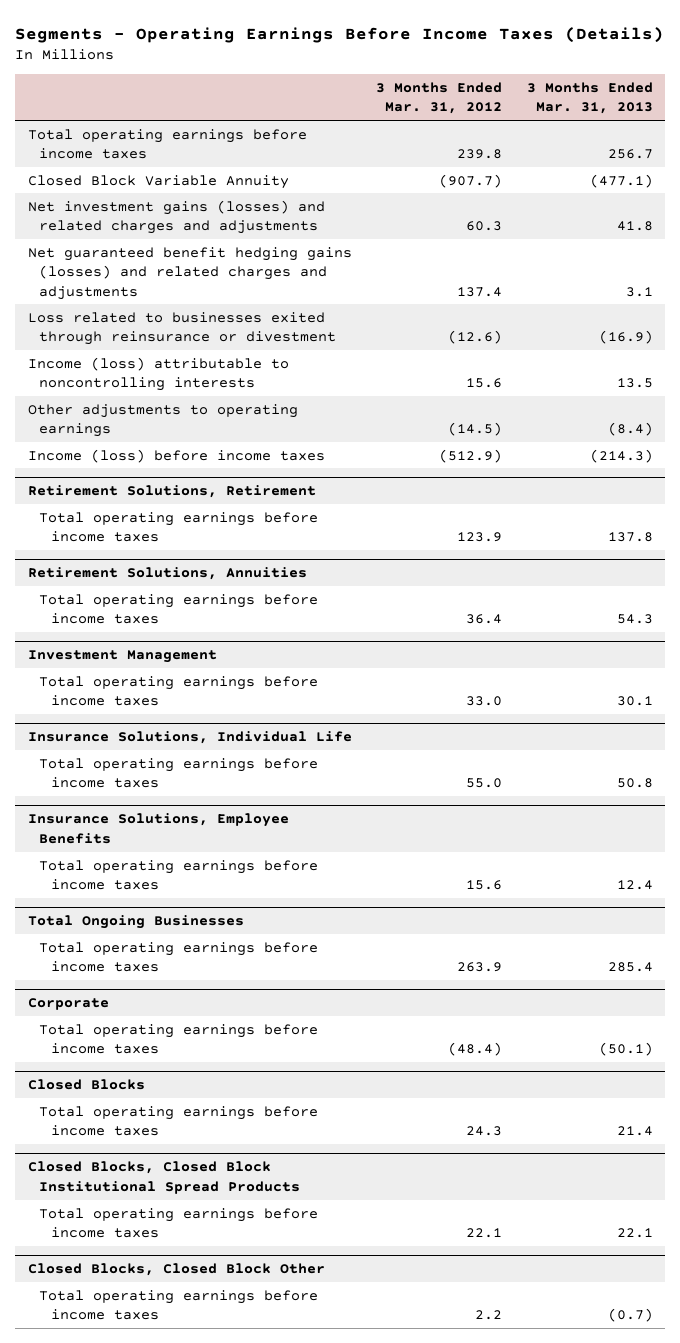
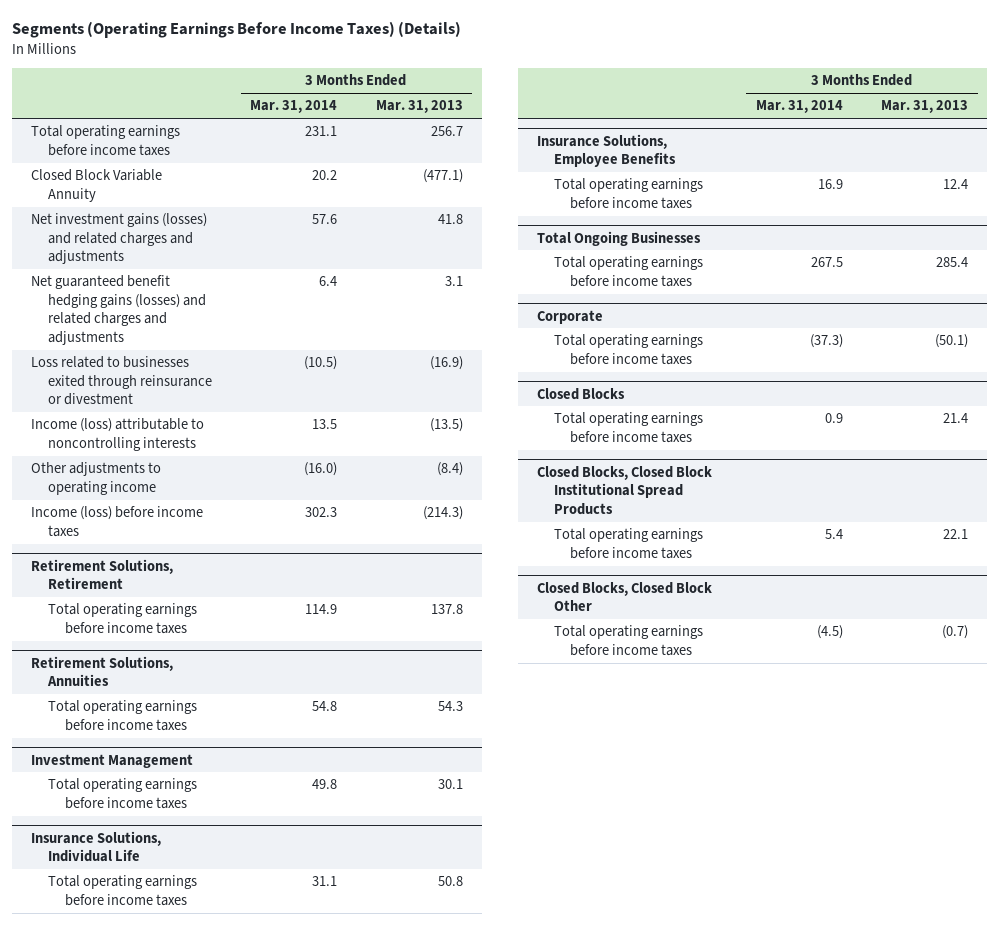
- Segments - Operating Earnings Before Income Taxes (Details)
+ Segments (Operating Earnings Before Income Taxes) (Details)
- | 3 Months Ended Mar. 31, 2012 | 3 Months Ended Mar. 31, 2013
+ | 3 Months Ended Mar. 31, 2014 | 3 Months Ended Mar. 31, 2013
- Income (loss) attributable to noncontrolling interests | 15.6 | 13.5
- Other adjustments to operating earnings | (14.5) | (8.4)
+ Income (loss) attributable to noncontrolling interests | 13.5 | (13.5)
+ Other adjustments to operating income | (16.0) | (8.4)

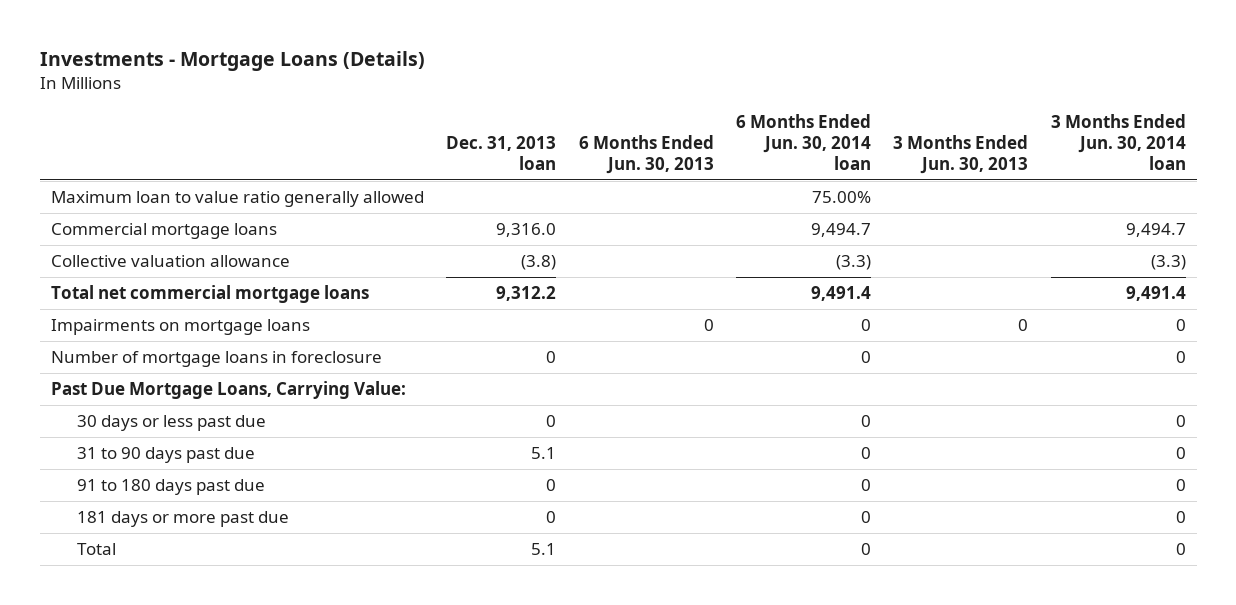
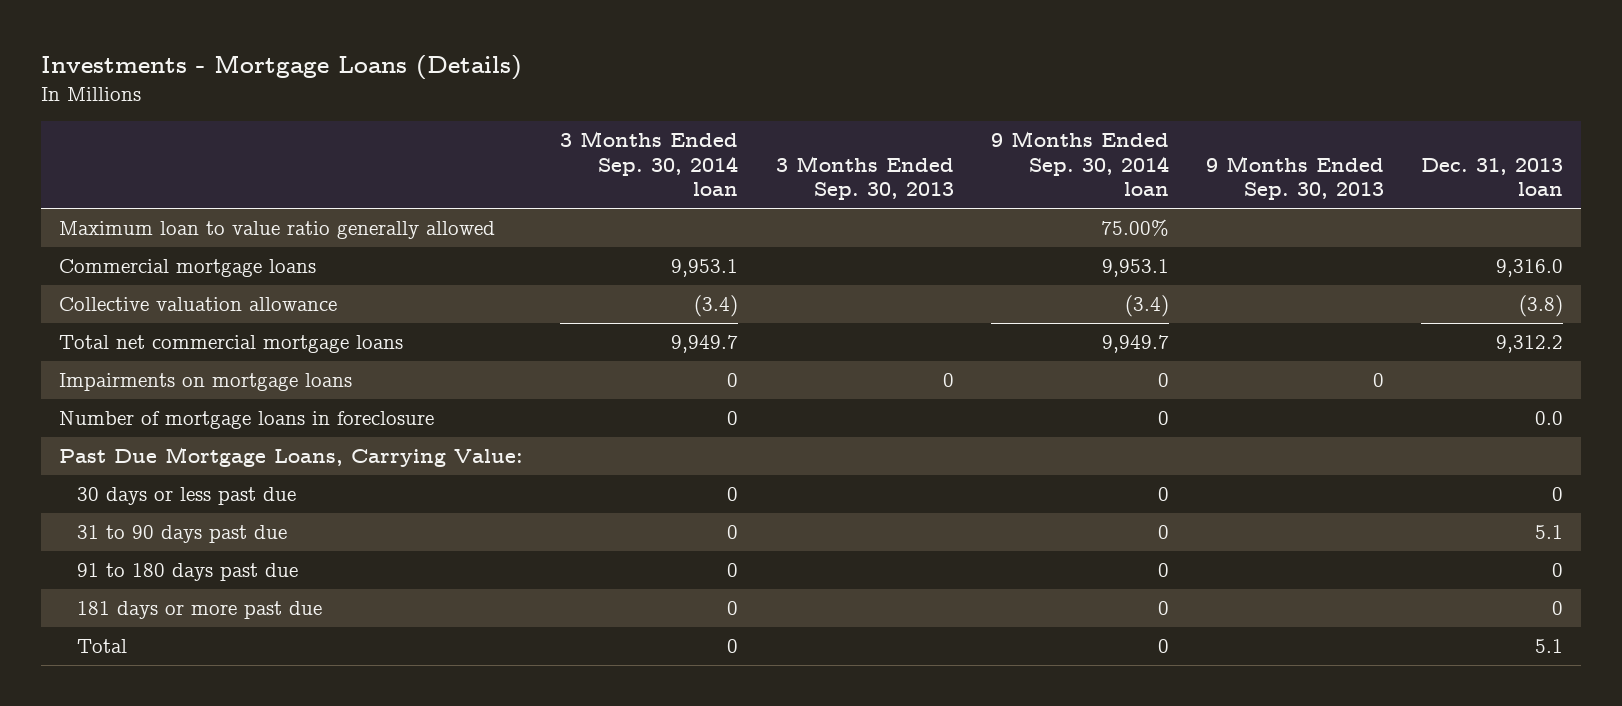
- | Dec. 31, 2013 loan | 6 Months Ended Jun. 30, 2013 | 6 Months Ended Jun. 30, 2014 loan | 3 Months Ended Jun. 30, 2013 | 3 Months Ended Jun. 30, 2014 loan
+ | 3 Months Ended Sep. 30, 2014 loan | 3 Months Ended Sep. 30, 2013 | 9 Months Ended Sep. 30, 2014 loan | 9 Months Ended Sep. 30, 2013 | Dec. 31, 2013 loan
- Number of mortgage loans in foreclosure | 0 | | 0 | | 0
+ Number of mortgage loans in foreclosure | 0 | | 0 | | 0.0

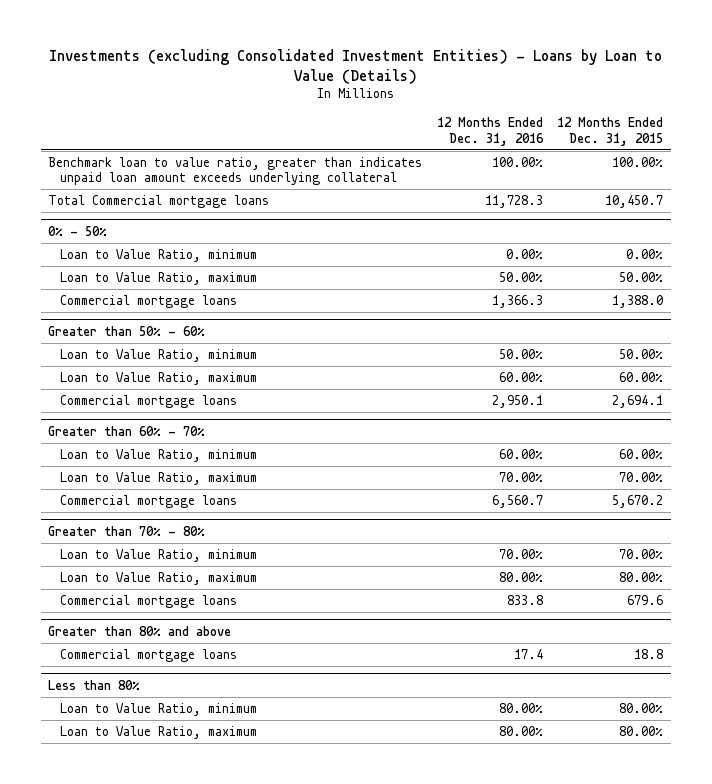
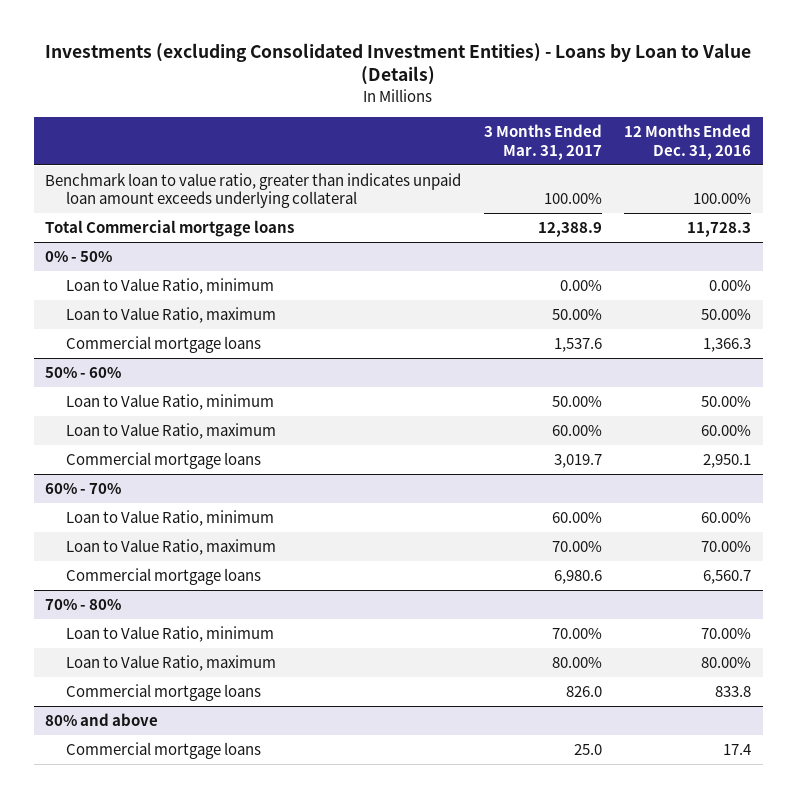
- | 12 Months Ended Dec. 31, 2016 | 12 Months Ended Dec. 31, 2015
+ | 3 Months Ended Mar. 31, 2017 | 12 Months Ended Dec. 31, 2016
- Greater than 50% - 60%
+ 50% - 60%
- Greater than 60% - 70%
+ 60% - 70%
- Greater than 70% - 80%
+ 70% - 80%
- Greater than 80% and above
+ 80% and above
- Less than 80%
- Loan to Value Ratio, minimum | 80.00% | 80.00%
- Loan to Value Ratio, maximum | 80.00% | 80.00%

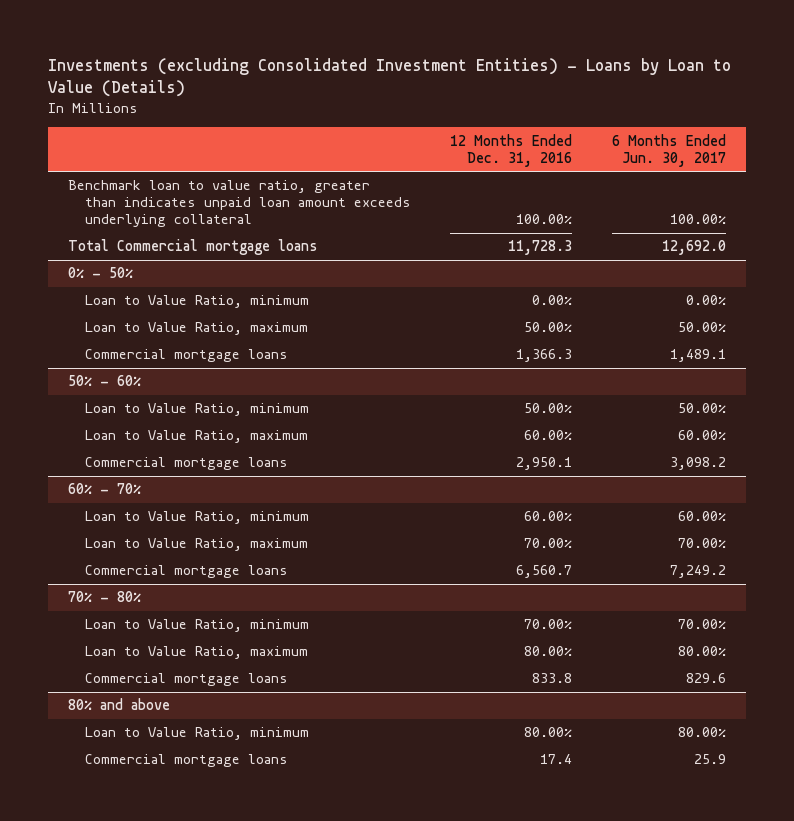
- | 3 Months Ended Mar. 31, 2017 | 12 Months Ended Dec. 31, 2016
+ | 12 Months Ended Dec. 31, 2016 | 6 Months Ended Jun. 30, 2017
@ 80% and above
+ Loan to Value Ratio, minimum | 80.00% | 80.00%

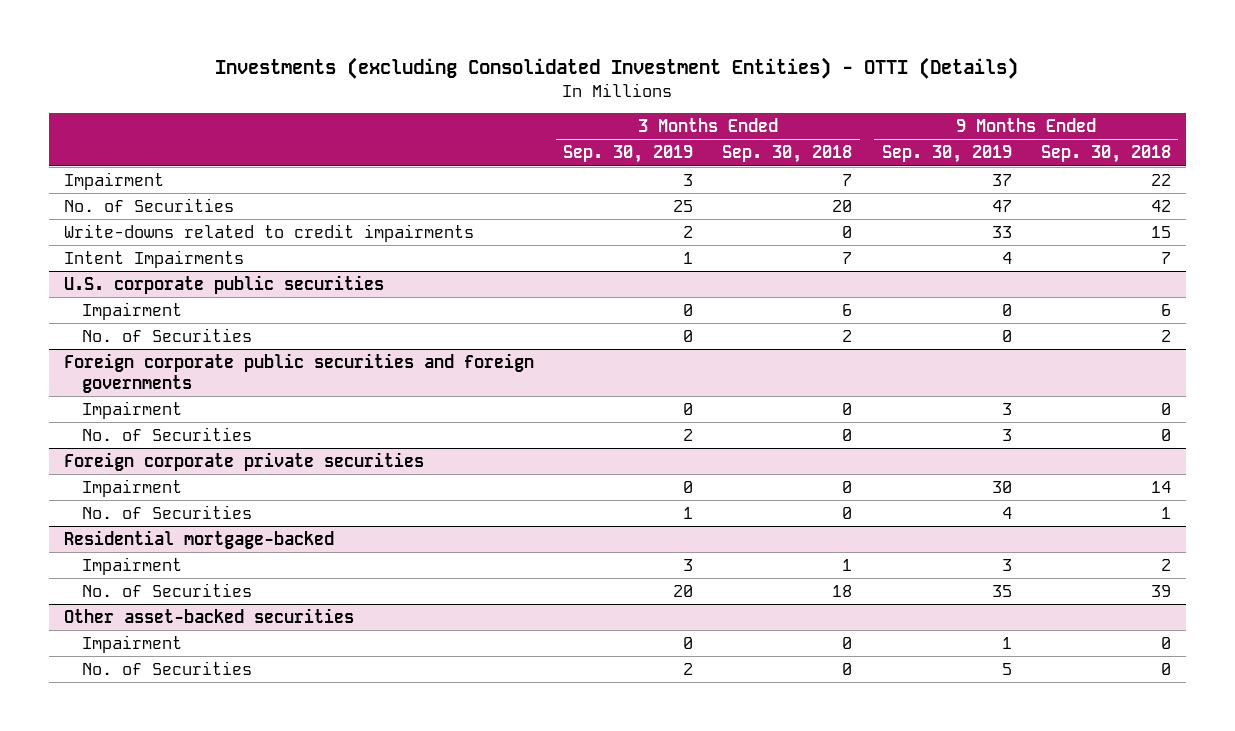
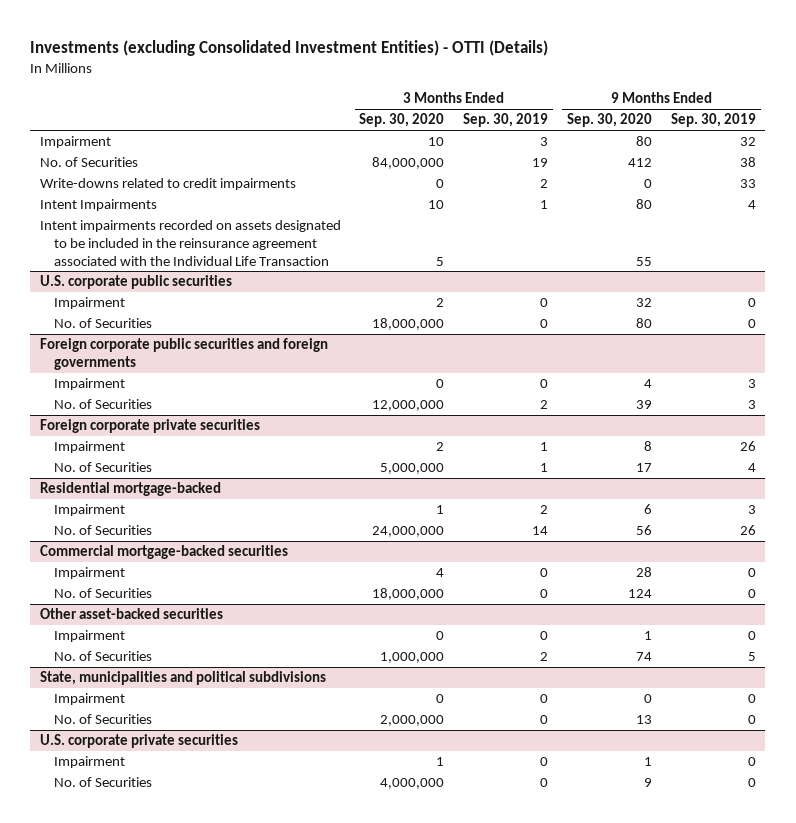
- | 3 Months Ended Sep. 30, 2019 | 3 Months Ended Sep. 30, 2018 | 9 Months Ended Sep. 30, 2019 | 9 Months Ended Sep. 30, 2018
+ | 3 Months Ended Sep. 30, 2020 | 3 Months Ended Sep. 30, 2019 | 9 Months Ended Sep. 30, 2020 | 9 Months Ended Sep. 30, 2019
- Impairment | 3 | 7 | 37 | 22
- No. of Securities | 25 | 20 | 47 | 42
+ Impairment | 10 | 3 | 80 | 32
+ No. of Securities | 84,000,000 | 19 | 412 | 38
+ Intent impairments recorded on assets designated to be included in the reinsurance agreement associated with the Individual Life Transaction | 5 | | 55 |
@ Foreign corporate private securities
- Impairment | 0 | 0 | 30 | 14
+ Impairment | 2 | 1 | 8 | 26
@ Residential mortgage-backed
- Impairment | 3 | 1 | 3 | 2
- No. of Securities | 20 | 18 | 35 | 39
+ Impairment | 1 | 2 | 6 | 3
+ No. of Securities | 24,000,000 | 14 | 56 | 26
+ Commercial mortgage-backed securities
+ Impairment | 4 | 0 | 28 | 0
+ No. of Securities | 18,000,000 | 0 | 124 | 0
@ Other asset-backed securities
- Impairment | 0 | 0 | 1 | 0
+ Impairment | 0 | 0 | 1 | 0
+ State, municipalities and political subdivisions
+ Impairment | 0 | 0 | 0 | 0
+ No. of Securities | 2,000,000 | 0 | 13 | 0
+ U.S. corporate private securities
+ Impairment | 1 | 0 | 1 | 0
+ No. of Securities | 4,000,000 | 0 | 9 | 0

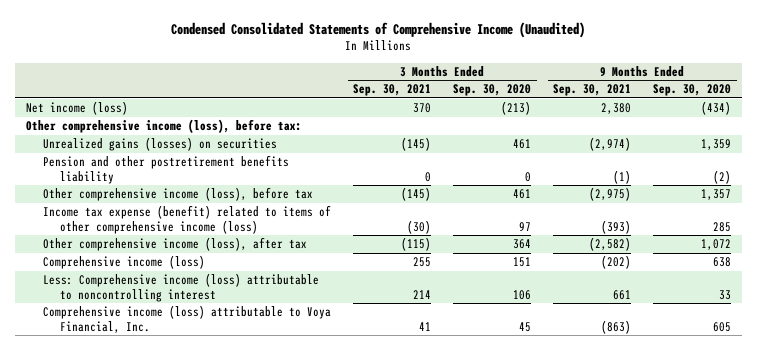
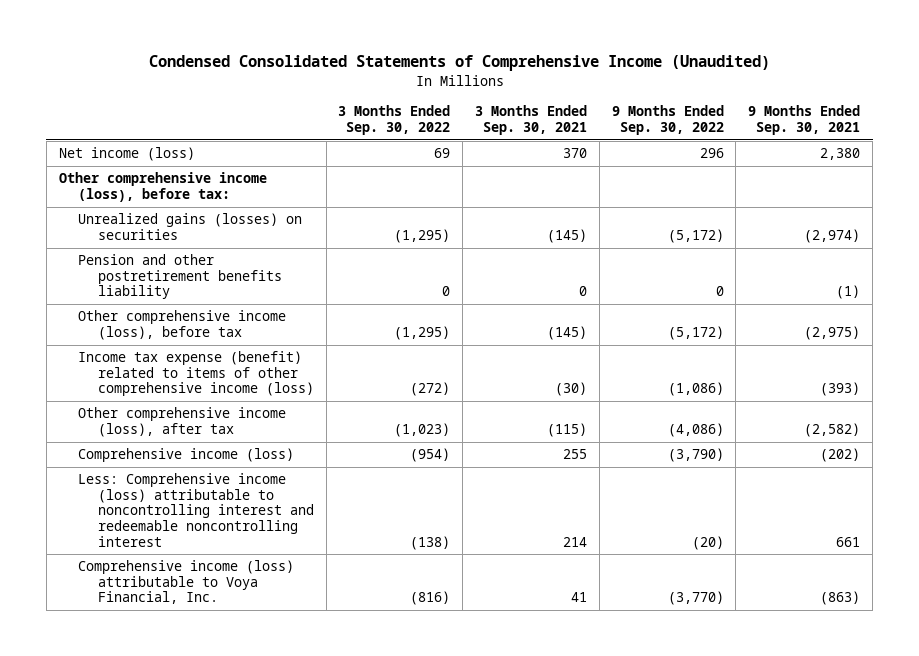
- | 3 Months Ended Sep. 30, 2021 | 3 Months Ended Sep. 30, 2020 | 9 Months Ended Sep. 30, 2021 | 9 Months Ended Sep. 30, 2020
+ | 3 Months Ended Sep. 30, 2022 | 3 Months Ended Sep. 30, 2021 | 9 Months Ended Sep. 30, 2022 | 9 Months Ended Sep. 30, 2021
- Less: Comprehensive income (loss) attributable to noncontrolling interest | 214 | 106 | 661 | 33
+ Less: Comprehensive income (loss) attributable to noncontrolling interest and redeemable noncontrolling interest | (138) | 214 | (20) | 661

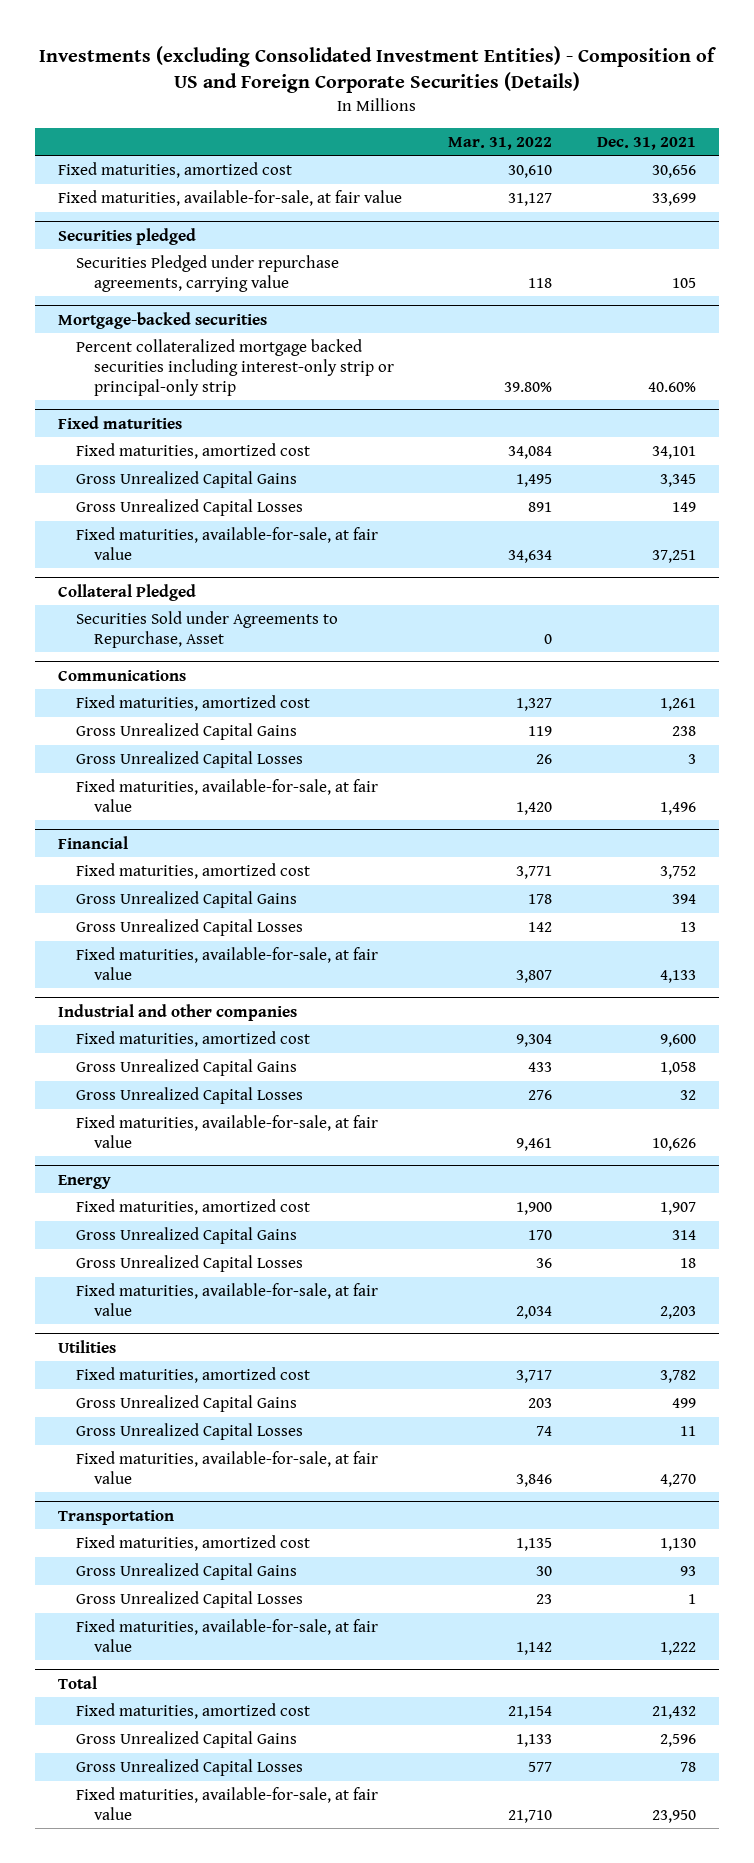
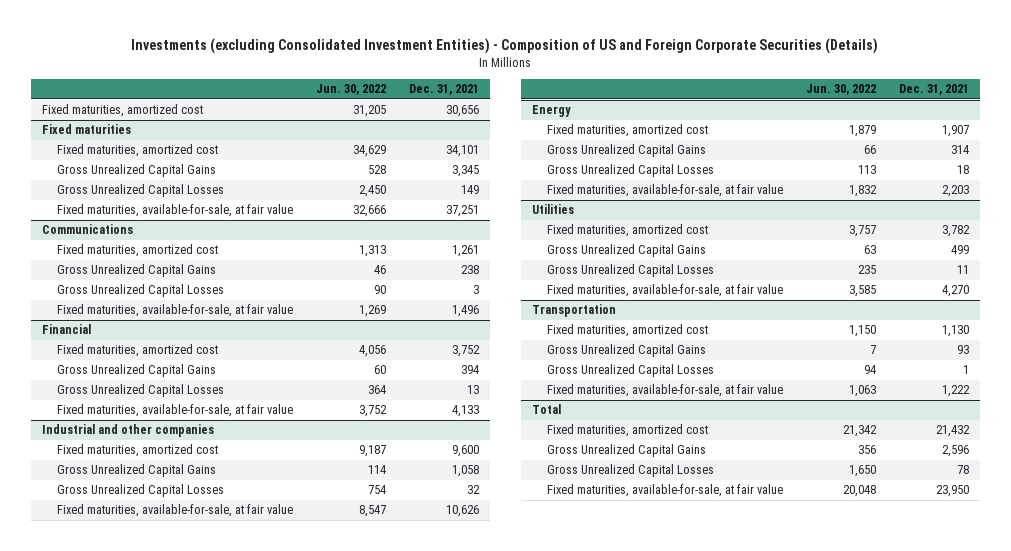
- | Mar. 31, 2022 | Dec. 31, 2021
+ | Jun. 30, 2022 | Dec. 31, 2021
- Fixed maturities, available-for-sale, at fair value | 31,127 | 33,699
- Securities pledged
- Securities Pledged under repurchase agreements, carrying value | 118 | 105
- Mortgage-backed securities
- Percent collateralized mortgage backed securities including interest-only strip or principal-only strip | 39.80% | 40.60%
- Collateral Pledged
- Securities Sold under Agreements to Repurchase, Asset | 0 |

